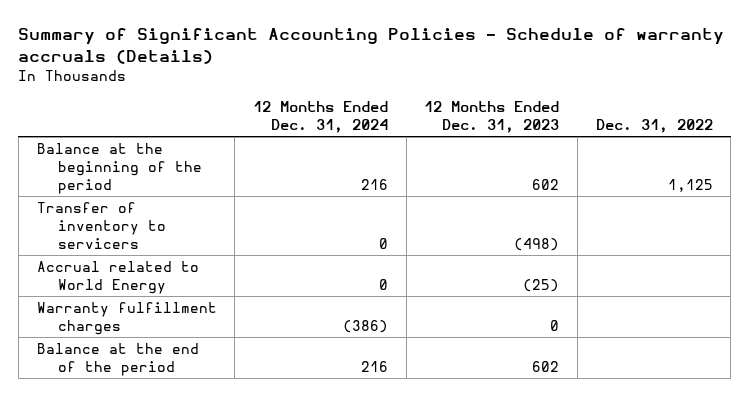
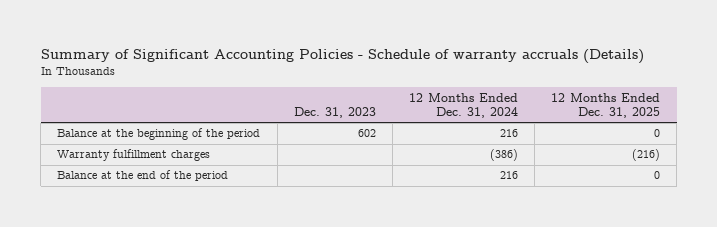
- | 12 Months Ended Dec. 31, 2024 | 12 Months Ended Dec. 31, 2023 | Dec. 31, 2022
+ | Dec. 31, 2023 | 12 Months Ended Dec. 31, 2024 | 12 Months Ended Dec. 31, 2025
- Transfer of inventory to servicers | 0 | (498) |
- Accrual related to World Energy | 0 | (25) |

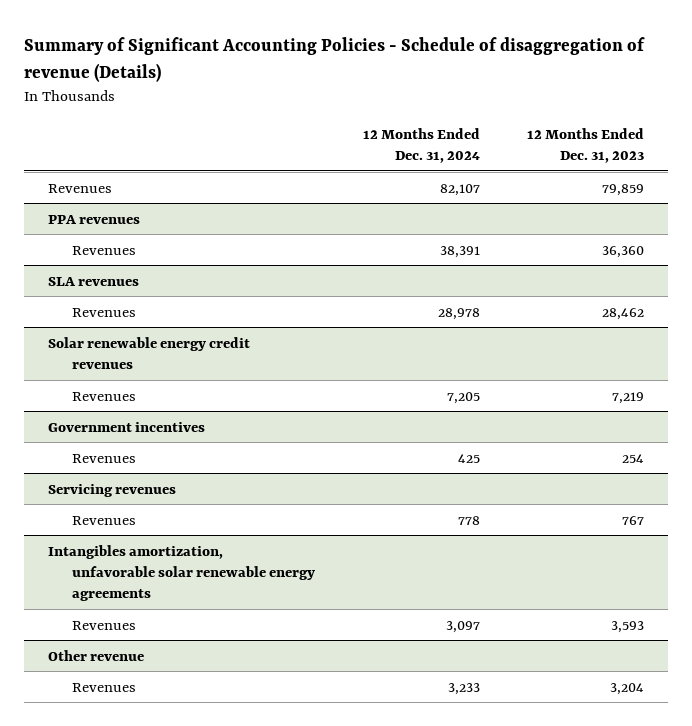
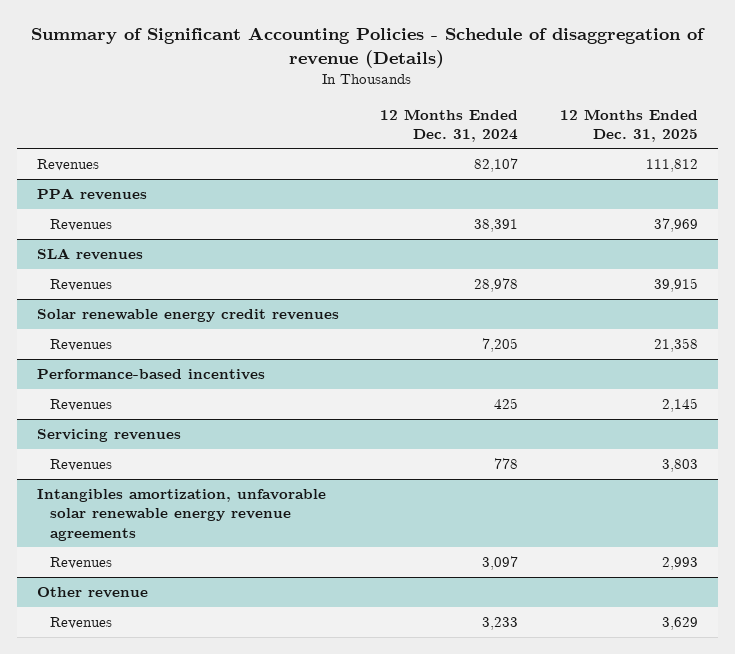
- | 12 Months Ended Dec. 31, 2024 | 12 Months Ended Dec. 31, 2023
+ | 12 Months Ended Dec. 31, 2024 | 12 Months Ended Dec. 31, 2025
- Government incentives
+ Performance-based incentives
- Intangibles amortization, unfavorable solar renewable energy agreements
+ Intangibles amortization, unfavorable solar renewable energy revenue agreements

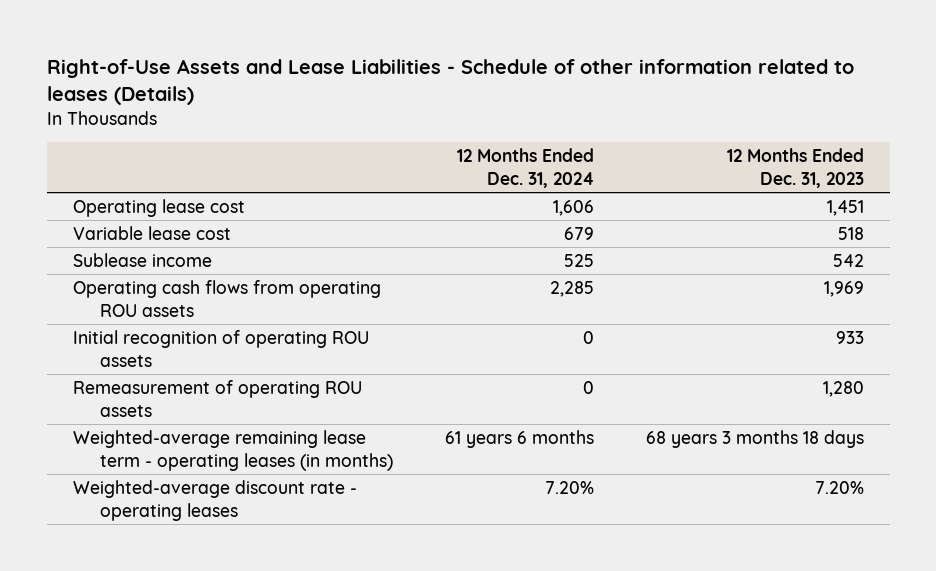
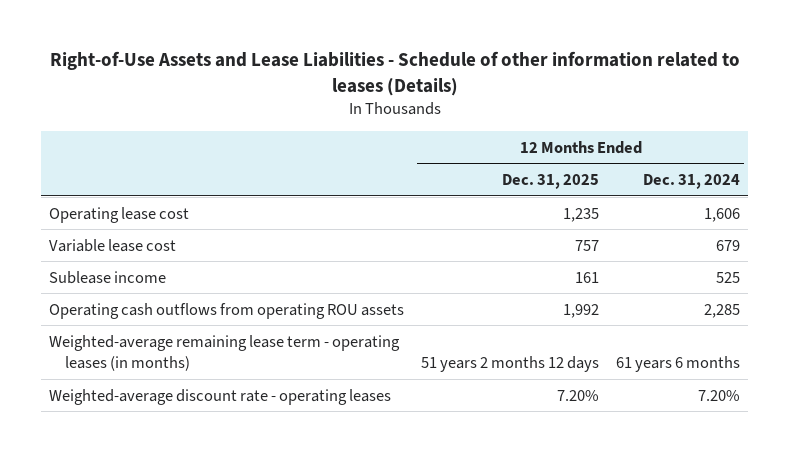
- | 12 Months Ended Dec. 31, 2024 | 12 Months Ended Dec. 31, 2023
+ | 12 Months Ended Dec. 31, 2025 | 12 Months Ended Dec. 31, 2024
- Operating cash flows from operating ROU assets | 2,285 | 1,969
- Initial recognition of operating ROU assets | 0 | 933
- Remeasurement of operating ROU assets | 0 | 1,280
+ Operating cash outflows from operating ROU assets | 1,992 | 2,285

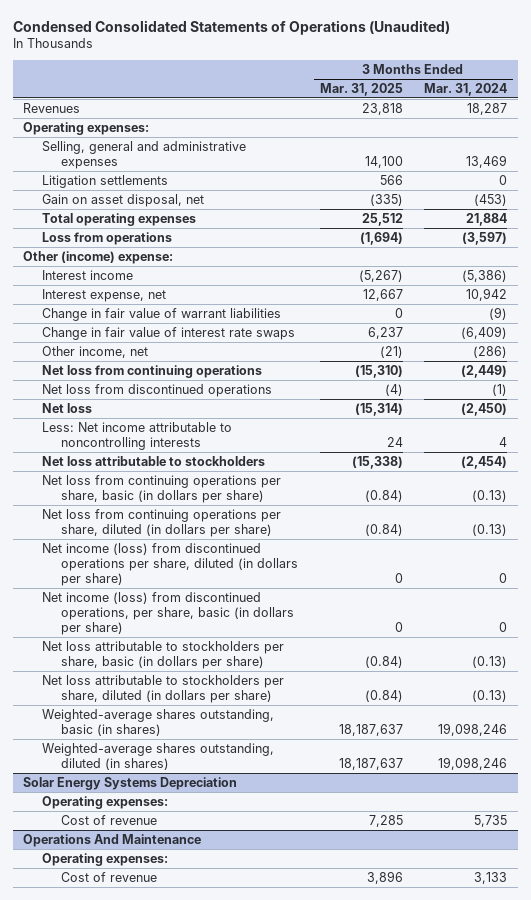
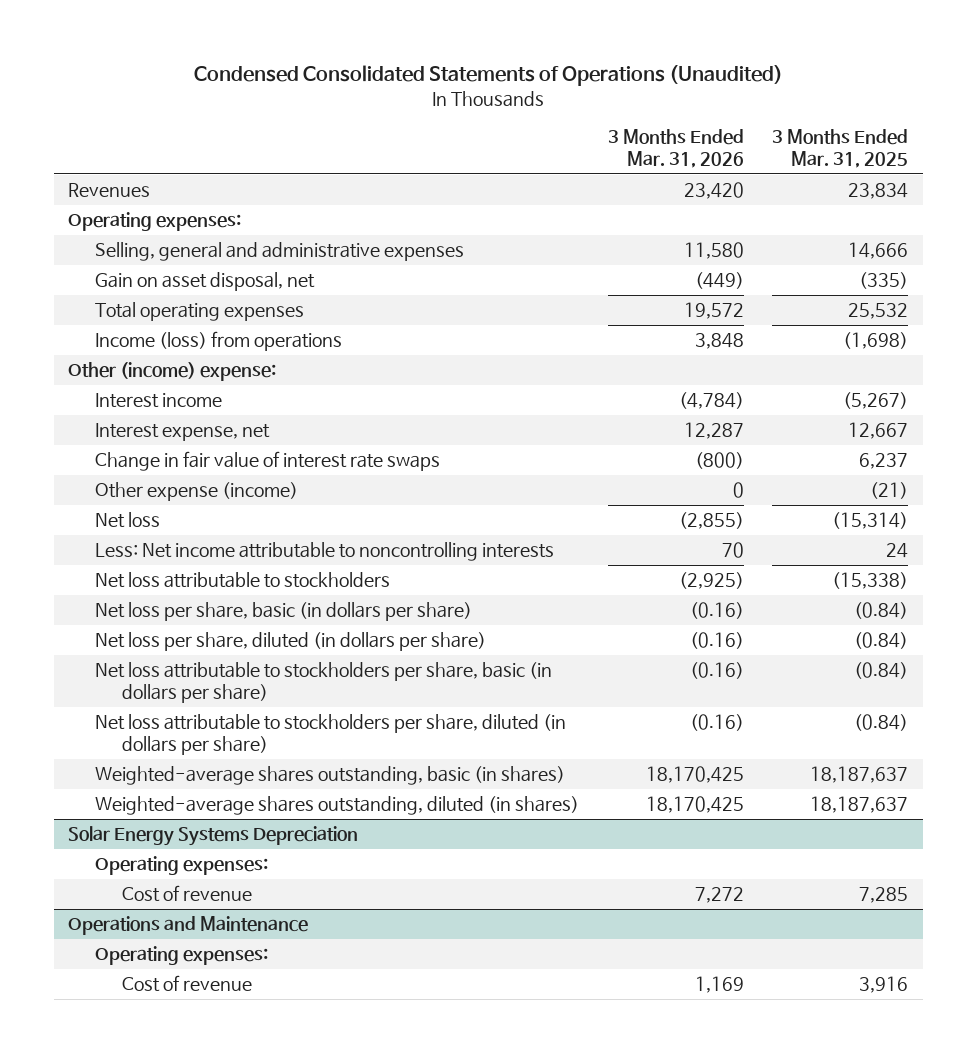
- | 3 Months Ended Mar. 31, 2025 | 3 Months Ended Mar. 31, 2024
+ | 3 Months Ended Mar. 31, 2026 | 3 Months Ended Mar. 31, 2025
- Revenues | 23,818 | 18,287
+ Revenues | 23,420 | 23,834
- Selling, general and administrative expenses | 14,100 | 13,469
- Litigation settlements | 566 | 0
+ Selling, general and administrative expenses | 11,580 | 14,666
- Total operating expenses | 25,512 | 21,884
- Loss from operations | (1,694) | (3,597)
+ Total operating expenses | 19,572 | 25,532
+ Income (loss) from operations | 3,848 | (1,698)
- Change in fair value of warrant liabilities | 0 | (9)
- Other income, net | (21) | (286)
- Net loss from continuing operations | (15,310) | (2,449)
- Net loss from discontinued operations | (4) | (1)
+ Other expense (income) | 0 | (21)
- Net loss from continuing operations per share, basic (in dollars per share) | (0.84) | (0.13)
- Net loss from continuing operations per share, diluted (in dollars per share) | (0.84) | (0.13)
- Net income (loss) from discontinued operations per share, diluted (in dollars per share) | 0 | 0
- Net income (loss) from discontinued operations, per share, basic (in dollars per share) | 0 | 0
+ Net loss per share, basic (in dollars per share) | (0.16) | (0.84)
+ Net loss per share, diluted (in dollars per share) | (0.16) | (0.84)
- Operations And Maintenance
+ Operations and Maintenance
- Cost of revenue | 3,896 | 3,133
+ Cost of revenue | 1,169 | 3,916

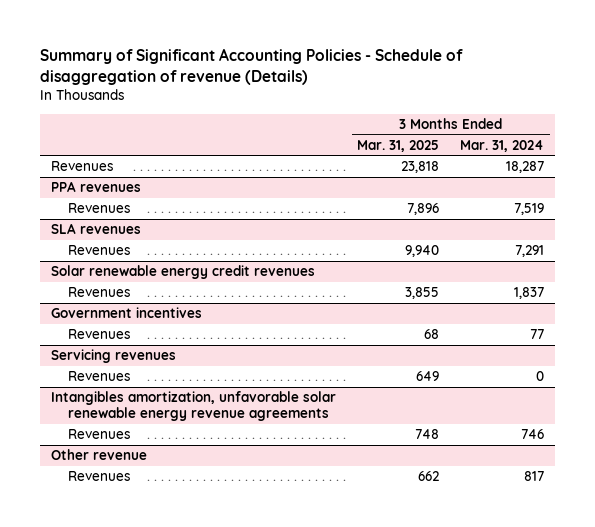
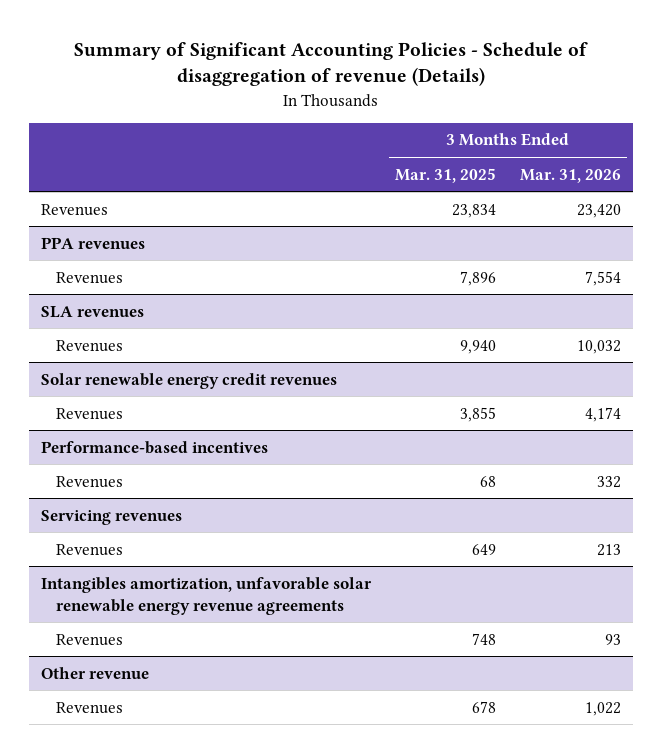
- | 3 Months Ended Mar. 31, 2025 | 3 Months Ended Mar. 31, 2024
+ | 3 Months Ended Mar. 31, 2025 | 3 Months Ended Mar. 31, 2026
- Revenues | 23,818 | 18,287
+ Revenues | 23,834 | 23,420
- Government incentives
+ Performance-based incentives
@ Other revenue
- Revenues | 662 | 817
+ Revenues | 678 | 1,022

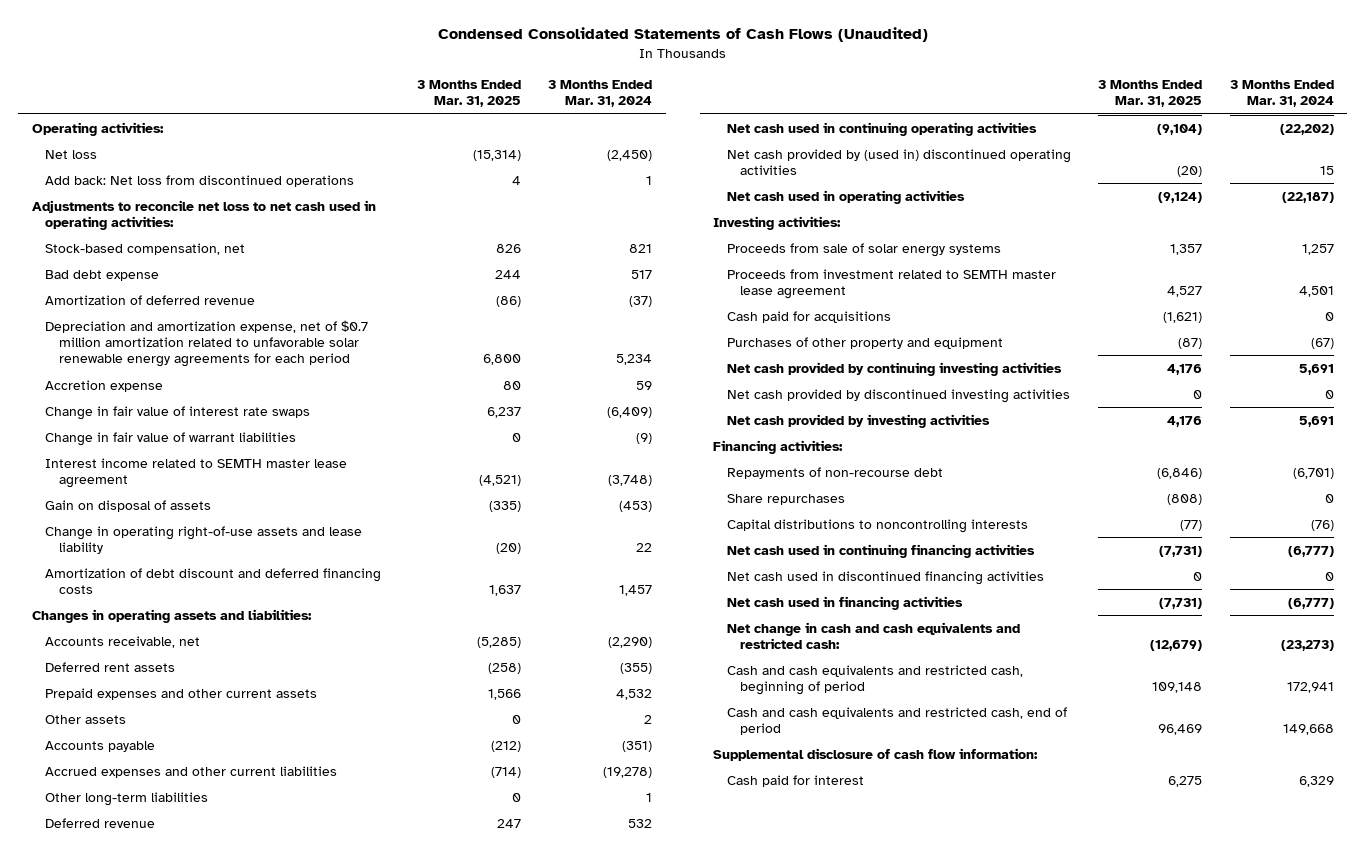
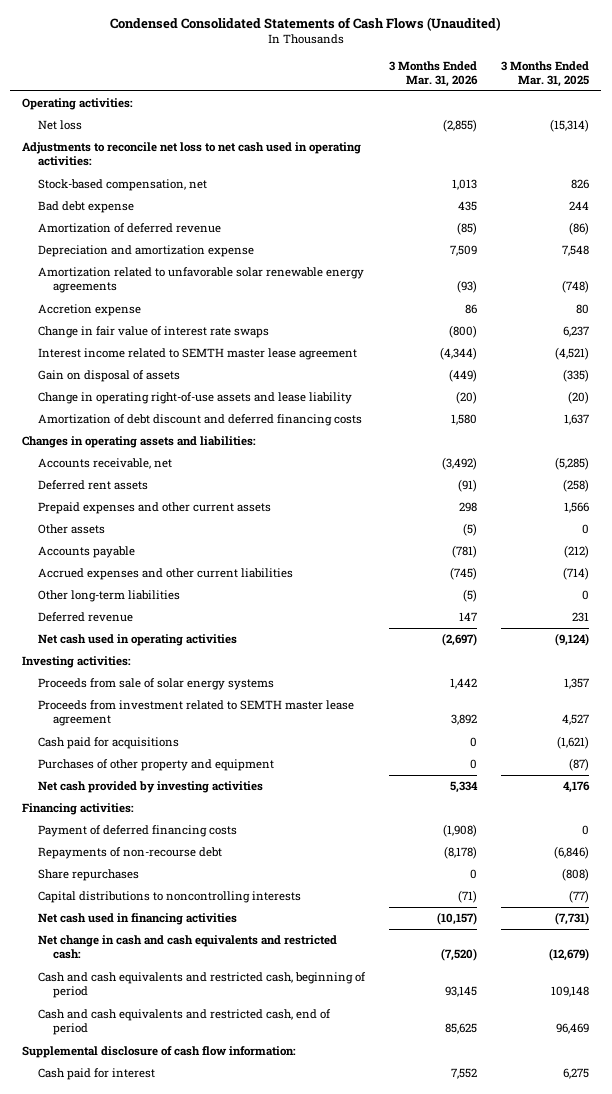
- | 3 Months Ended Mar. 31, 2025 | 3 Months Ended Mar. 31, 2024
+ | 3 Months Ended Mar. 31, 2026 | 3 Months Ended Mar. 31, 2025
- Add back: Net loss from discontinued operations | 4 | 1
- Depreciation and amortization expense, net of $0.7 million amortization related to unfavorable solar renewable energy agreements for each period | 6,800 | 5,234
+ Depreciation and amortization expense | 7,509 | 7,548
+ Amortization related to unfavorable solar renewable energy agreements | (93) | (748)
- Change in fair value of warrant liabilities | 0 | (9)
- Deferred revenue | 247 | 532
- Net cash used in continuing operating activities | (9,104) | (22,202)
- Net cash provided by (used in) discontinued operating activities | (20) | 15
+ Deferred revenue | 147 | 231
- Net cash provided by continuing investing activities | 4,176 | 5,691
- Net cash provided by discontinued investing activities | 0 | 0
+ Payment of deferred financing costs | (1,908) | 0
- Net cash used in continuing financing activities | (7,731) | (6,777)
- Net cash used in discontinued financing activities | 0 | 0

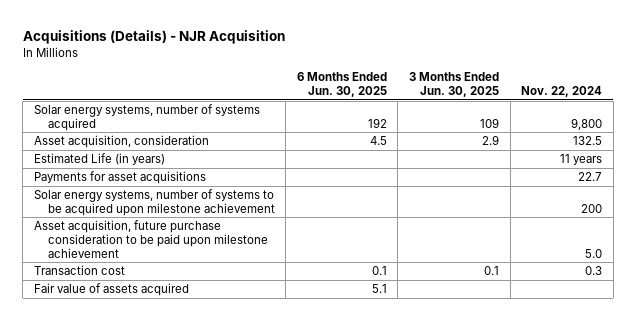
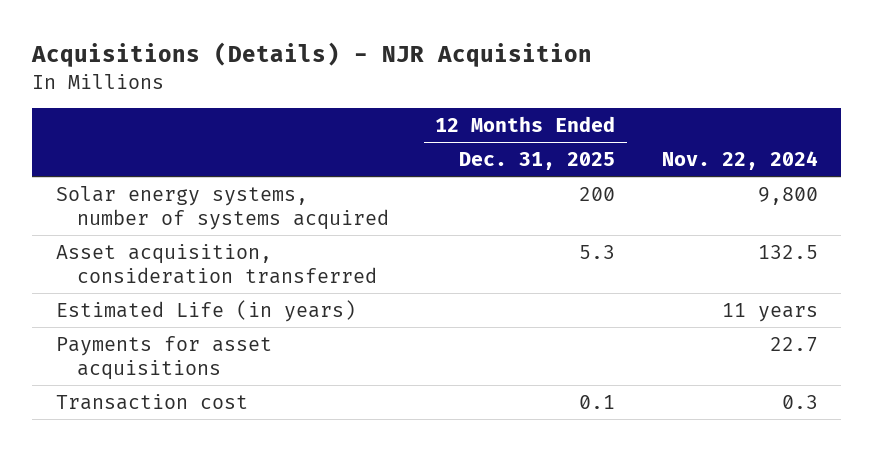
- | 6 Months Ended Jun. 30, 2025 | 3 Months Ended Jun. 30, 2025 | Nov. 22, 2024
+ | 12 Months Ended Dec. 31, 2025 | Nov. 22, 2024
- Asset acquisition, consideration | 4.5 | 2.9 | 132.5
+ Asset acquisition, consideration transferred | 5.3 | 132.5
- Solar energy systems, number of systems to be acquired upon milestone achievement | | | 200
- Asset acquisition, future purchase consideration to be paid upon milestone achievement | | | 5.0
- Fair value of assets acquired | 5.1 | |

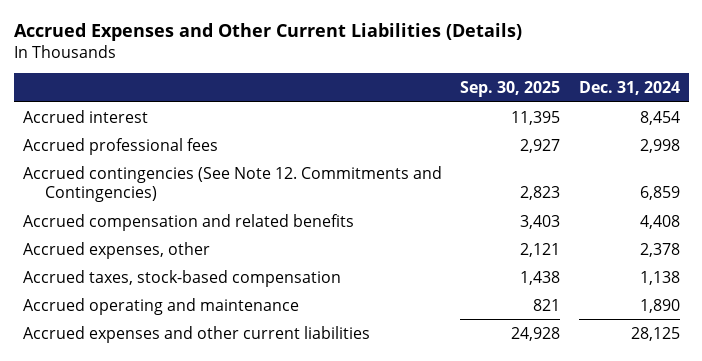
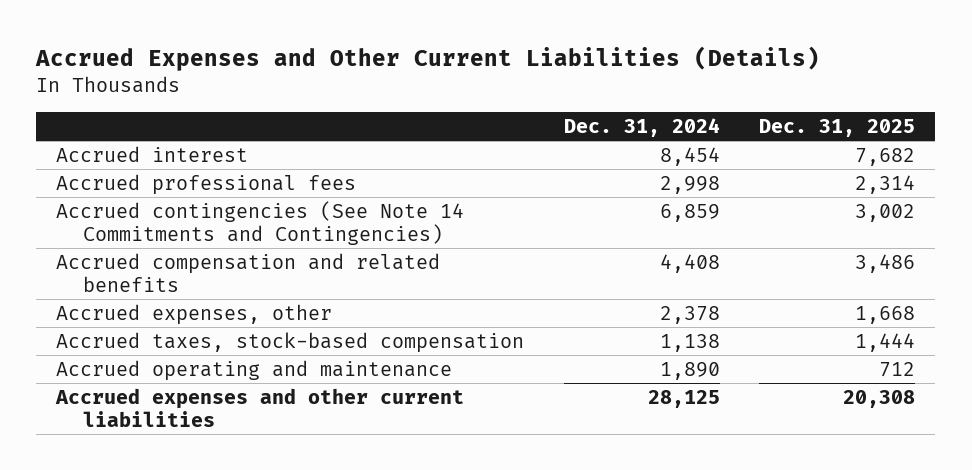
- | Sep. 30, 2025 | Dec. 31, 2024
+ | Dec. 31, 2024 | Dec. 31, 2025
- Accrued contingencies (See Note 12. Commitments and Contingencies) | 2,823 | 6,859
+ Accrued contingencies (See Note 14 Commitments and Contingencies) | 6,859 | 3,002

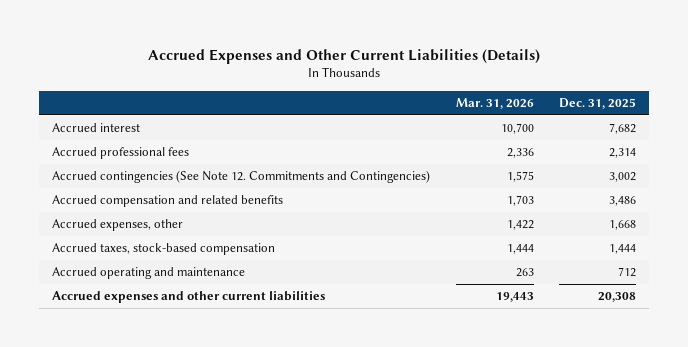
- | Dec. 31, 2024 | Dec. 31, 2025
+ | Mar. 31, 2026 | Dec. 31, 2025
- Accrued contingencies (See Note 14 Commitments and Contingencies) | 6,859 | 3,002
+ Accrued contingencies (See Note 12. Commitments and Contingencies) | 1,575 | 3,002

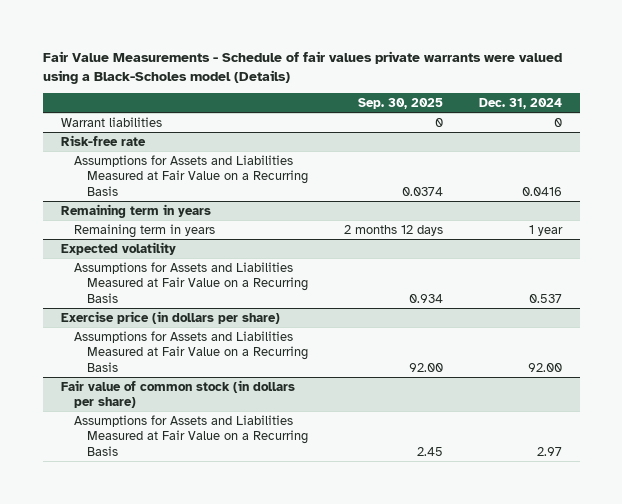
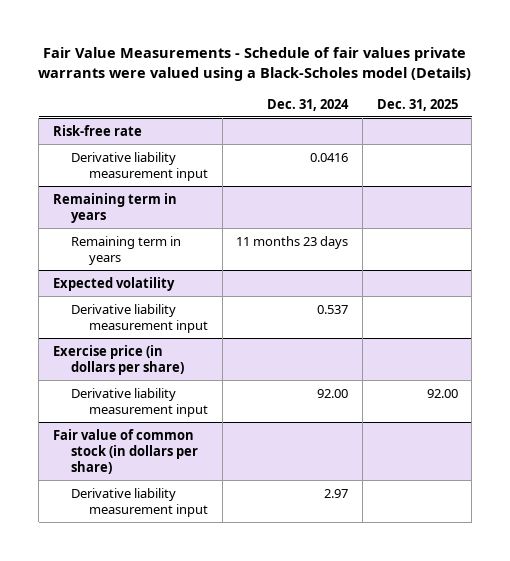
- | Sep. 30, 2025 | Dec. 31, 2024
+ | Dec. 31, 2024 | Dec. 31, 2025
- Warrant liabilities | 0 | 0
@ Risk-free rate
- Assumptions for Assets and Liabilities Measured at Fair Value on a Recurring Basis | 0.0374 | 0.0416
+ Derivative liability measurement input | 0.0416 |
@ Remaining term in years
- Remaining term in years | 2 months 12 days | 1 year
+ Remaining term in years | 11 months 23 days |
@ Expected volatility
- Assumptions for Assets and Liabilities Measured at Fair Value on a Recurring Basis | 0.934 | 0.537
+ Derivative liability measurement input | 0.537 |
@ Exercise price (in dollars per share)
- Assumptions for Assets and Liabilities Measured at Fair Value on a Recurring Basis | 92.00 | 92.00
+ Derivative liability measurement input | 92.00 | 92.00
@ Fair value of common stock (in dollars per share)
- Assumptions for Assets and Liabilities Measured at Fair Value on a Recurring Basis | 2.45 | 2.97
+ Derivative liability measurement input | 2.97 |

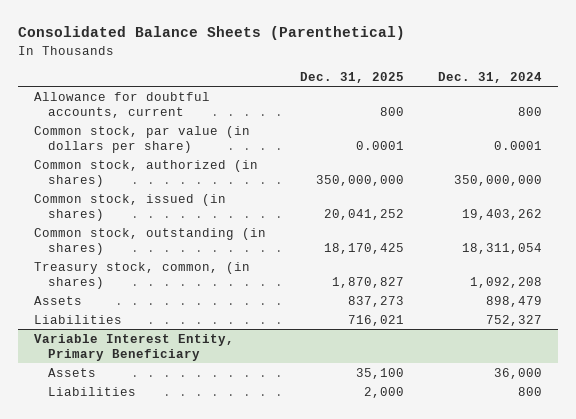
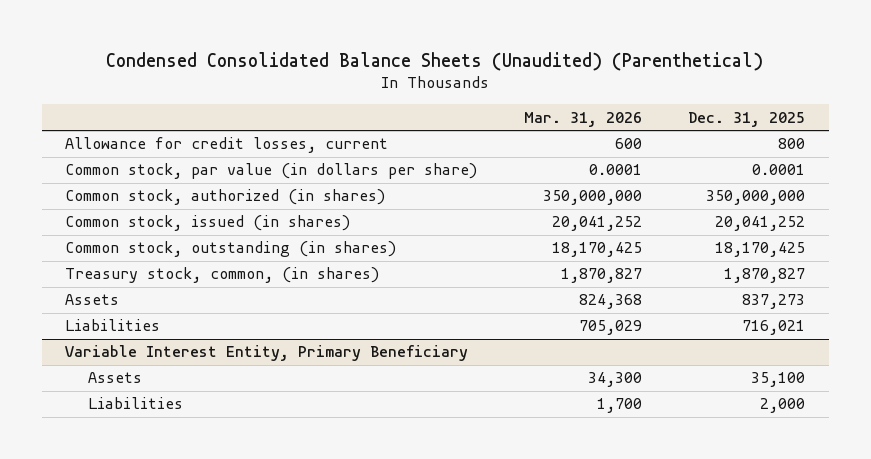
- Consolidated Balance Sheets (Parenthetical)
+ Condensed Consolidated Balance Sheets (Unaudited) (Parenthetical)
- | Dec. 31, 2025 | Dec. 31, 2024
+ | Mar. 31, 2026 | Dec. 31, 2025
- Allowance for doubtful accounts, current | 800 | 800
+ Allowance for credit losses, current | 600 | 800

